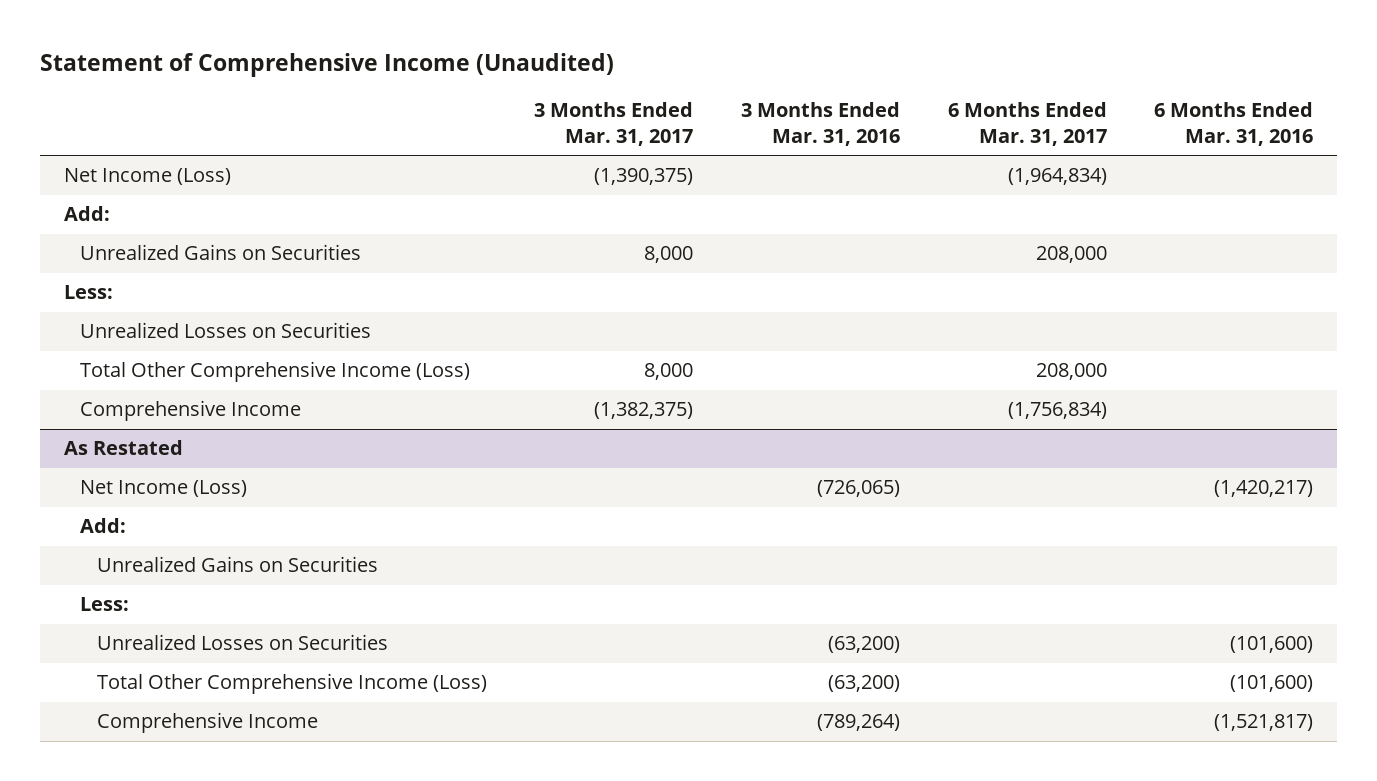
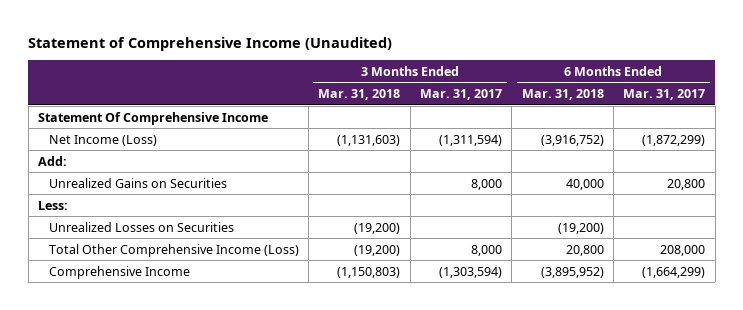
- | 3 Months Ended Mar. 31, 2017 | 3 Months Ended Mar. 31, 2016 | 6 Months Ended Mar. 31, 2017 | 6 Months Ended Mar. 31, 2016
+ | 3 Months Ended Mar. 31, 2018 | 3 Months Ended Mar. 31, 2017 | 6 Months Ended Mar. 31, 2018 | 6 Months Ended Mar. 31, 2017
- Net Income (Loss) | (1,390,375) | | (1,964,834) |
+ Statement Of Comprehensive Income
+ Net Income (Loss) | (1,131,603) | (1,311,594) | (3,916,752) | (1,872,299)
- Unrealized Gains on Securities | 8,000 | | 208,000 |
+ Unrealized Gains on Securities | | 8,000 | 40,000 | 20,800
- Comprehensive Income | (1,382,375) | | (1,756,834) |
- As Restated
- Net Income (Loss) | | (726,065) | | (1,420,217)
- Add:
- Unrealized Gains on Securities
- Less:
- Unrealized Losses on Securities | | (63,200) | | (101,600)
- Total Other Comprehensive Income (Loss) | | (63,200) | | (101,600)
- Comprehensive Income | | (789,264) | | (1,521,817)
+ Comprehensive Income | (1,150,803) | (1,303,594) | (3,895,952) | (1,664,299)

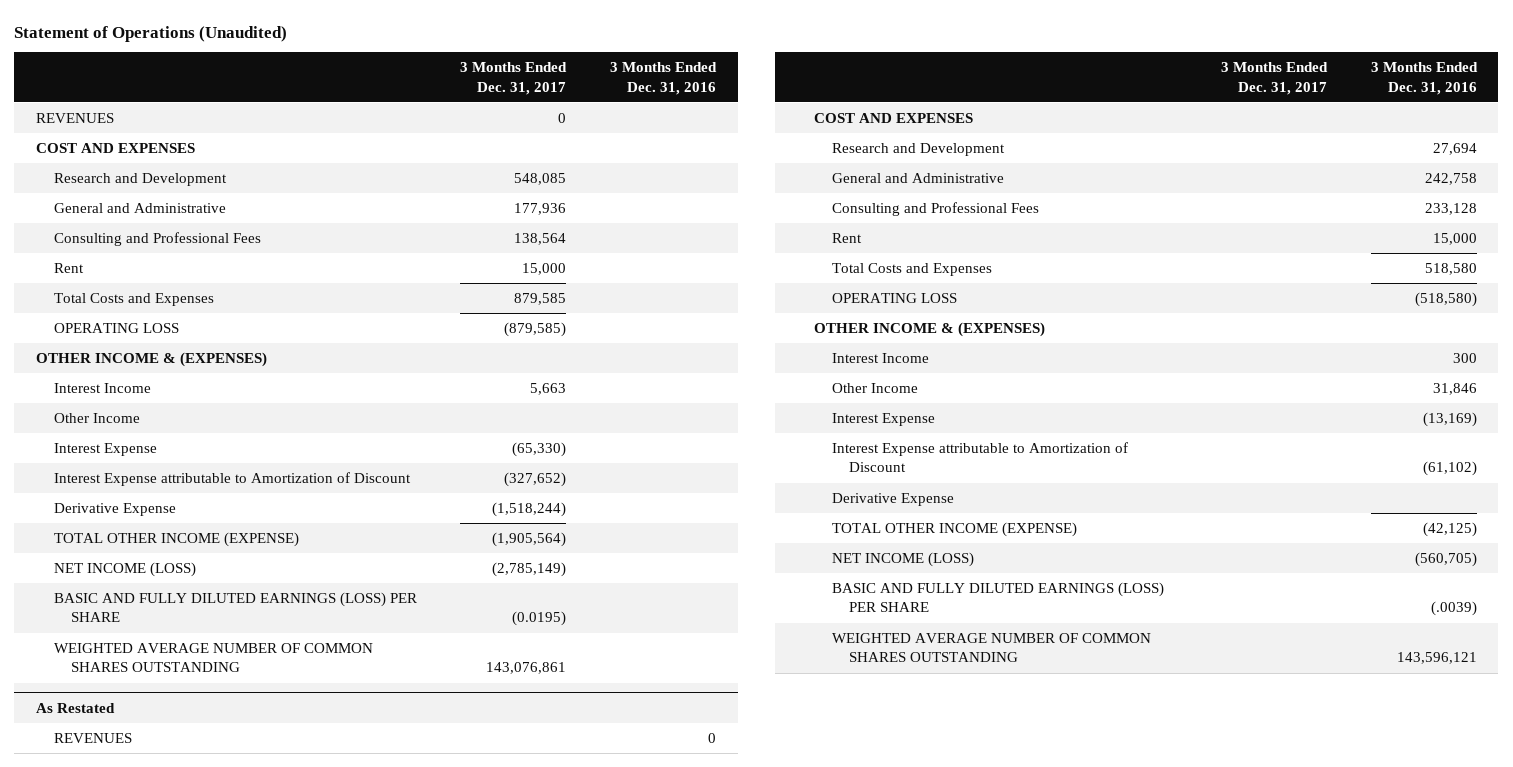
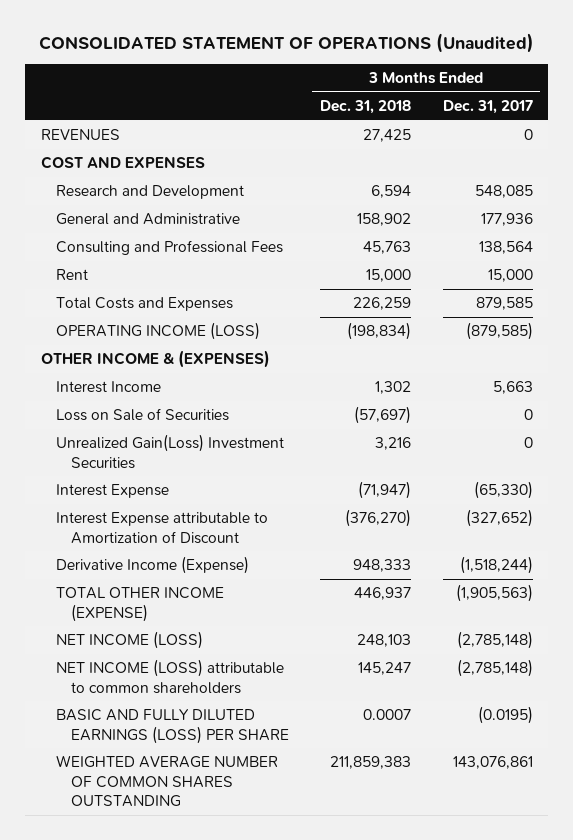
- Statement of Operations (Unaudited)
+ CONSOLIDATED STATEMENT OF OPERATIONS (Unaudited)
- | 3 Months Ended Dec. 31, 2017 | 3 Months Ended Dec. 31, 2016
+ | 3 Months Ended Dec. 31, 2018 | 3 Months Ended Dec. 31, 2017
- OPERATING LOSS | (879,585) |
+ OPERATING INCOME (LOSS) | (198,834) | (879,585)
- Other Income
+ Loss on Sale of Securities | (57,697) | 0
+ Unrealized Gain(Loss) Investment Securities | 3,216 | 0
- Derivative Expense | (1,518,244) |
- TOTAL OTHER INCOME (EXPENSE) | (1,905,564) |
- NET INCOME (LOSS) | (2,785,149) |
+ Derivative Income (Expense) | 948,333 | (1,518,244)
+ TOTAL OTHER INCOME (EXPENSE) | 446,937 | (1,905,563)
+ NET INCOME (LOSS) | 248,103 | (2,785,148)
+ NET INCOME (LOSS) attributable to common shareholders | 145,247 | (2,785,148)
- As Restated
- REVENUES | | 0
- COST AND EXPENSES
- Research and Development | | 27,694
- General and Administrative | | 242,758
- Consulting and Professional Fees | | 233,128
- Rent | | 15,000
- Total Costs and Expenses | | 518,580
- OPERATING LOSS | | (518,580)
- OTHER INCOME & (EXPENSES)
- Interest Income | | 300
- Other Income | | 31,846
- Interest Expense | | (13,169)
- Interest Expense attributable to Amortization of Discount | | (61,102)
- Derivative Expense
- TOTAL OTHER INCOME (EXPENSE) | | (42,125)
- NET INCOME (LOSS) | | (560,705)
- BASIC AND FULLY DILUTED EARNINGS (LOSS) PER SHARE | | (.0039)
- WEIGHTED AVERAGE NUMBER OF COMMON SHARES OUTSTANDING | | 143,596,121

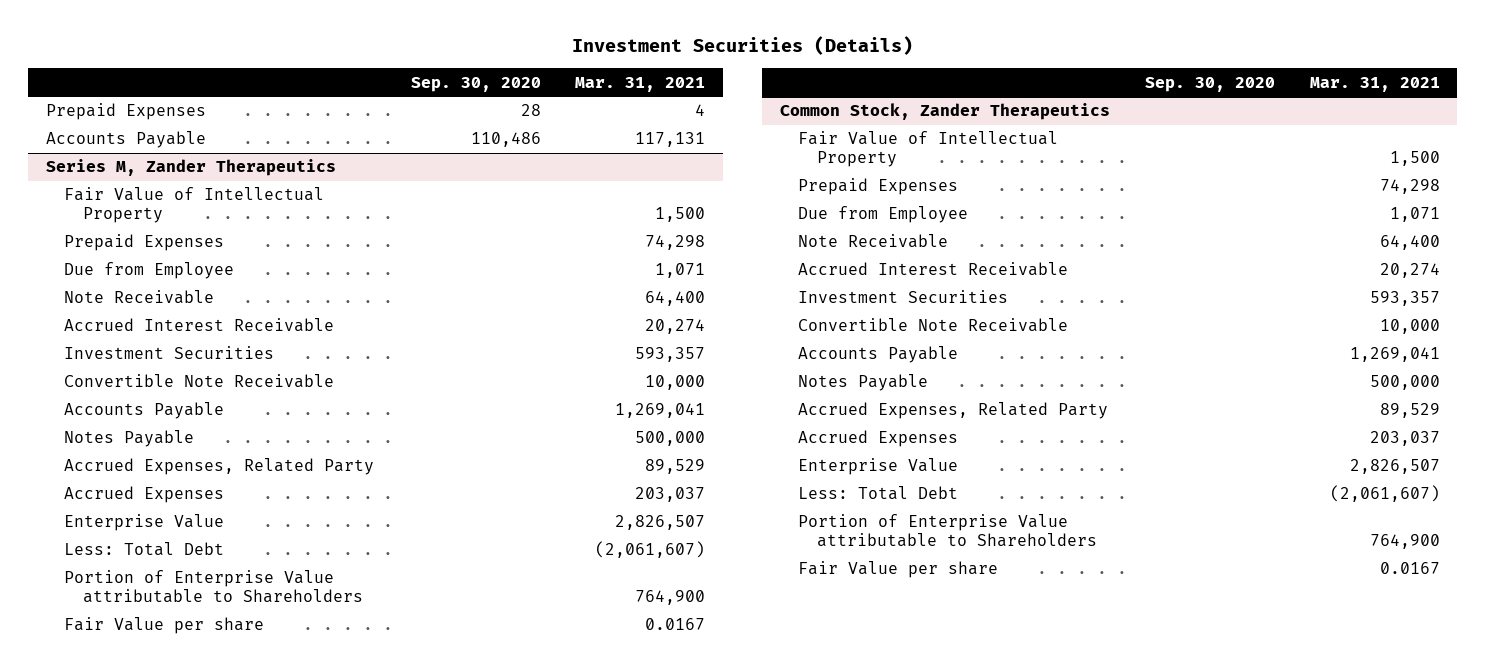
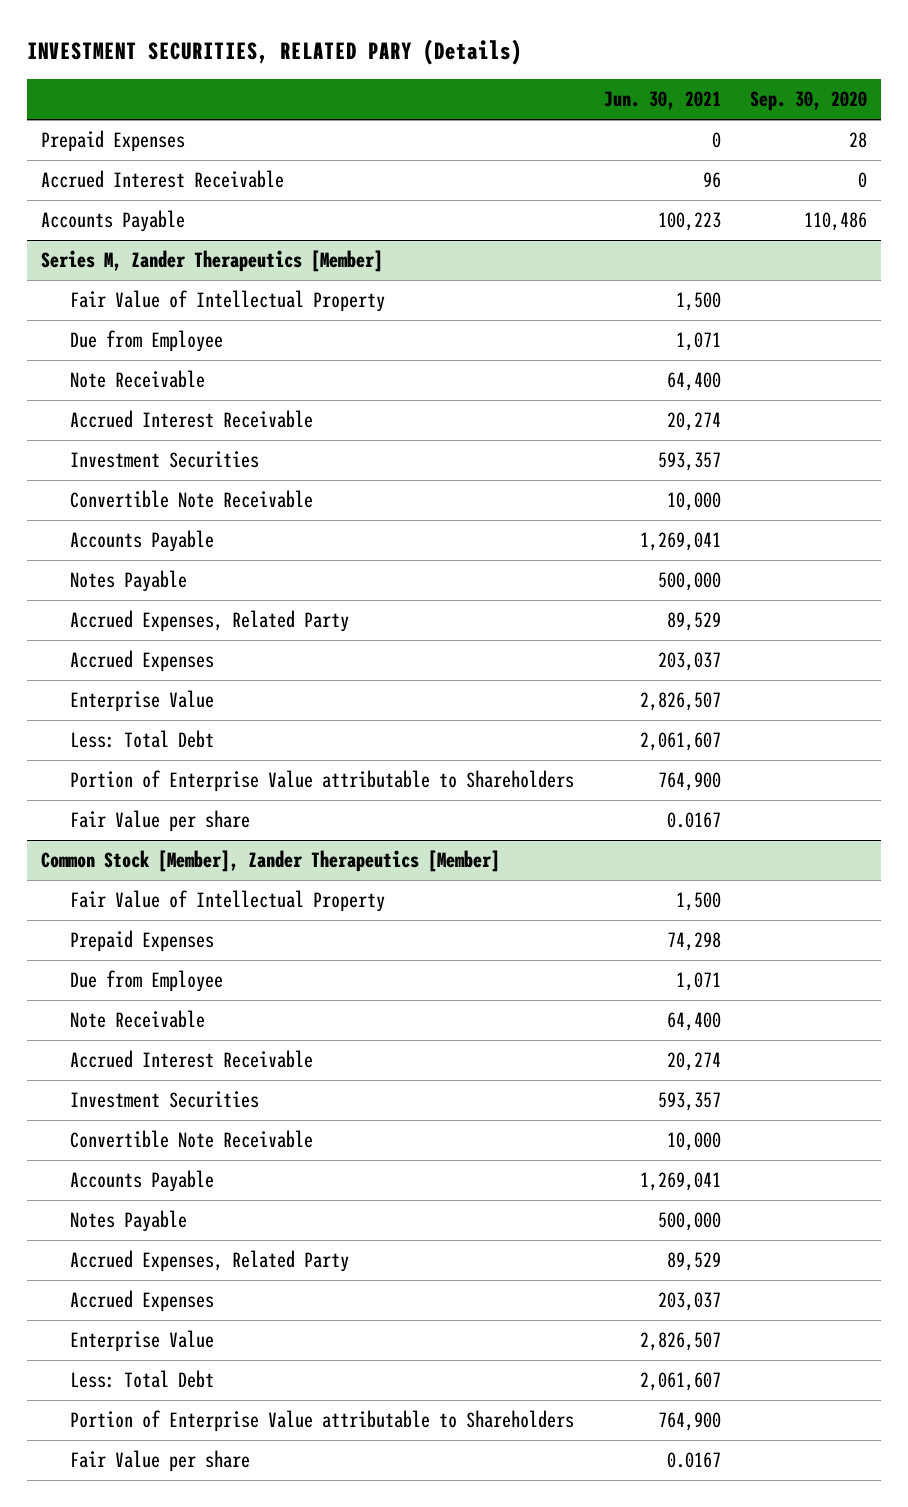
- Investment Securities (Details)
+ INVESTMENT SECURITIES, RELATED PARY (Details)
- | Sep. 30, 2020 | Mar. 31, 2021
+ | Jun. 30, 2021 | Sep. 30, 2020
+ Accrued Interest Receivable | 96 | 0
- Series M, Zander Therapeutics
+ Series M, Zander Therapeutics [Member]
- Prepaid Expenses | | 74,298
- Common Stock, Zander Therapeutics
+ Common Stock [Member], Zander Therapeutics [Member]

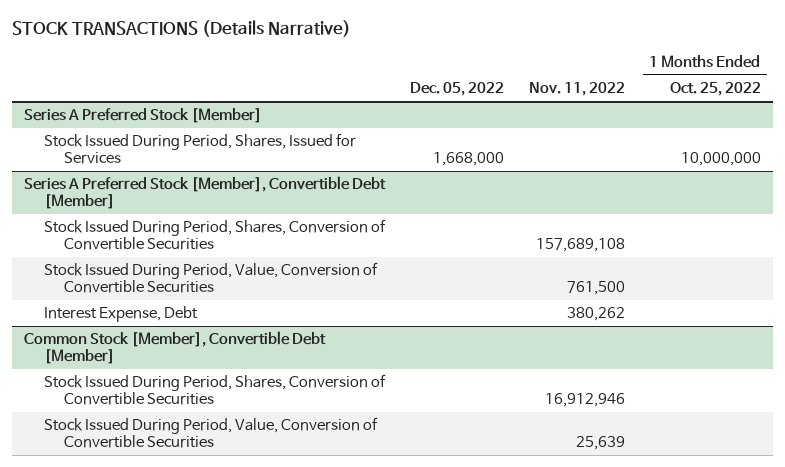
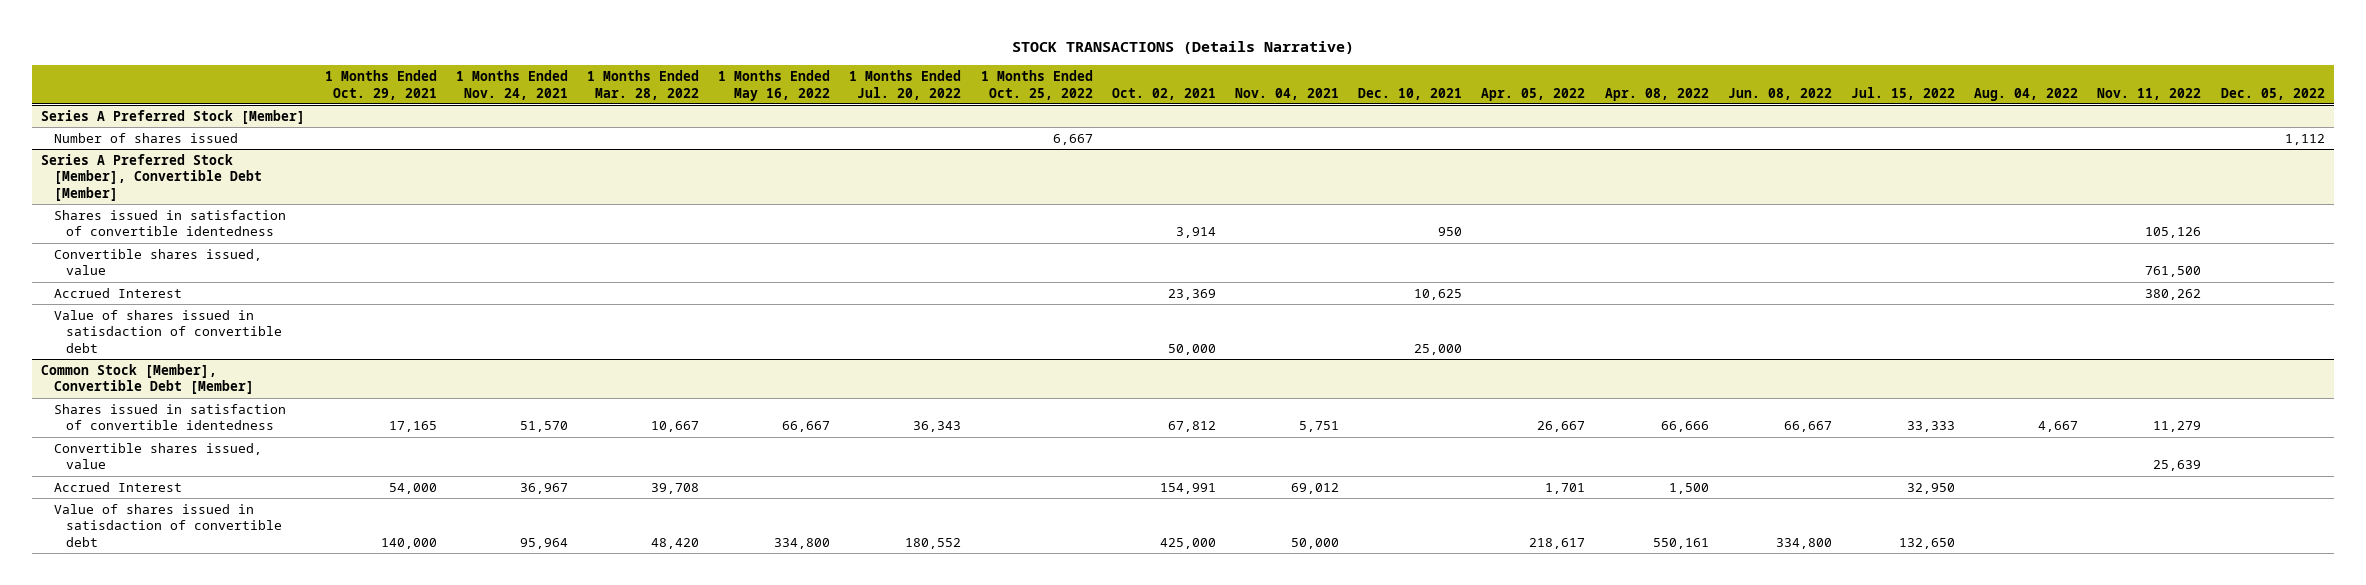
- | Dec. 05, 2022 | Nov. 11, 2022 | 1 Months Ended Oct. 25, 2022
+ | 1 Months Ended Oct. 29, 2021 | 1 Months Ended Nov. 24, 2021 | 1 Months Ended Mar. 28, 2022 | 1 Months Ended May 16, 2022 | 1 Months Ended Jul. 20, 2022 | 1 Months Ended Oct. 25, 2022 | Oct. 02, 2021 | Nov. 04, 2021 | Dec. 10, 2021 | Apr. 05, 2022 | Apr. 08, 2022 | Jun. 08, 2022 | Jul. 15, 2022 | Aug. 04, 2022 | Nov. 11, 2022 | Dec. 05, 2022
@ Series A Preferred Stock [Member]
- Stock Issued During Period, Shares, Issued for Services | 1,668,000 | | 10,000,000
+ Number of shares issued | | | | | | 6,667 | | | | | | | | | | 1,112
@ Series A Preferred Stock [Member], Convertible Debt [Member]
- Stock Issued During Period, Shares, Conversion of Convertible Securities | | 157,689,108 |
- Stock Issued During Period, Value, Conversion of Convertible Securities | | 761,500 |
- Interest Expense, Debt | | 380,262 |
+ Shares issued in satisfaction of convertible identedness | | | | | | | 3,914 | | 950 | | | | | | 105,126 |
+ Convertible shares issued, value | | | | | | | | | | | | | | | 761,500 |
+ Accrued Interest | | | | | | | 23,369 | | 10,625 | | | | | | 380,262 |
+ Value of shares issued in satisdaction of convertible debt | | | | | | | 50,000 | | 25,000 | | | | | | |
@ Common Stock [Member], Convertible Debt [Member]
- Stock Issued During Period, Shares, Conversion of Convertible Securities | | 16,912,946 |
- Stock Issued During Period, Value, Conversion of Convertible Securities | | 25,639 |
+ Shares issued in satisfaction of convertible identedness | 17,165 | 51,570 | 10,667 | 66,667 | 36,343 | | 67,812 | 5,751 | | 26,667 | 66,666 | 66,667 | 33,333 | 4,667 | 11,279 |
+ Convertible shares issued, value | | | | | | | | | | | | | | | 25,639 |
+ Accrued Interest | 54,000 | 36,967 | 39,708 | | | | 154,991 | 69,012 | | 1,701 | 1,500 | | 32,950 | | |
+ Value of shares issued in satisdaction of convertible debt | 140,000 | 95,964 | 48,420 | 334,800 | 180,552 | | 425,000 | 50,000 | | 218,617 | 550,161 | 334,800 | 132,650 | | |

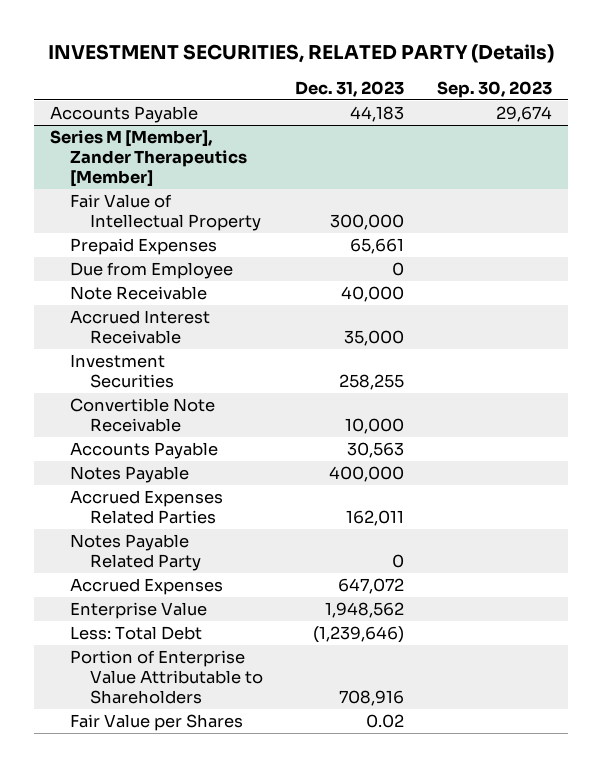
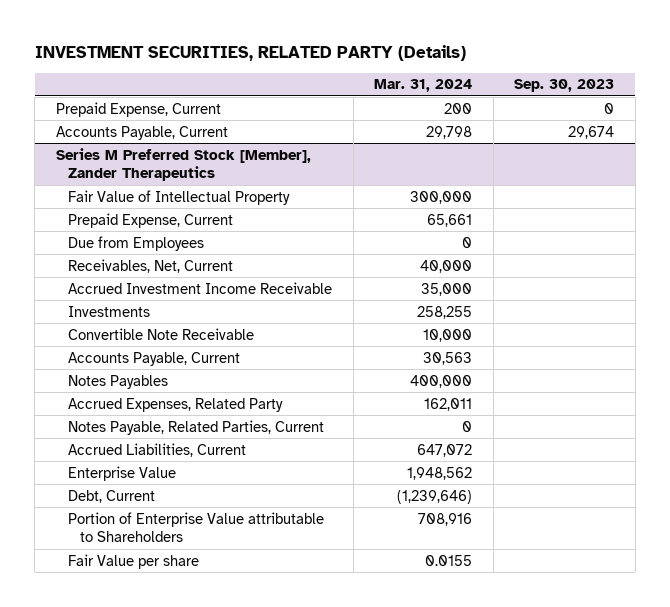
- | Dec. 31, 2023 | Sep. 30, 2023
+ | Mar. 31, 2024 | Sep. 30, 2023
- Accounts Payable | 44,183 | 29,674
- Series M [Member], Zander Therapeutics [Member]
+ Prepaid Expense, Current | 200 | 0
+ Accounts Payable, Current | 29,798 | 29,674
+ Series M Preferred Stock [Member], Zander Therapeutics
- Prepaid Expenses | 65,661 |
- Due from Employee | 0 |
- Note Receivable | 40,000 |
- Accrued Interest Receivable | 35,000 |
- Investment Securities | 258,255 |
+ Prepaid Expense, Current | 65,661 |
+ Due from Employees | 0 |
+ Receivables, Net, Current | 40,000 |
+ Accrued Investment Income Receivable | 35,000 |
+ Investments | 258,255 |
- Accounts Payable | 30,563 |
- Notes Payable | 400,000 |
- Accrued Expenses Related Parties | 162,011 |
- Notes Payable Related Party | 0 |
- Accrued Expenses | 647,072 |
+ Accounts Payable, Current | 30,563 |
+ Notes Payables | 400,000 |
+ Accrued Expenses, Related Party | 162,011 |
+ Notes Payable, Related Parties, Current | 0 |
+ Accrued Liabilities, Current | 647,072 |
- Less: Total Debt | (1,239,646) |
- Portion of Enterprise Value Attributable to Shareholders | 708,916 |
- Fair Value per Shares | 0.02 |
+ Debt, Current | (1,239,646) |
+ Portion of Enterprise Value attributable to Shareholders | 708,916 |
+ Fair Value per share | 0.0155 |

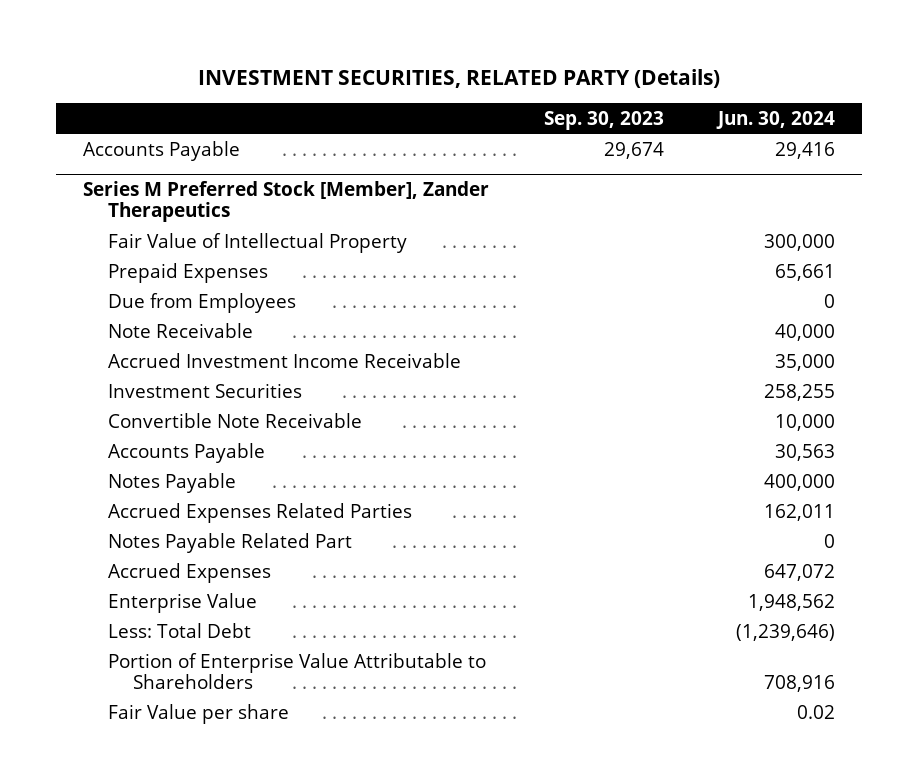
- | Mar. 31, 2024 | Sep. 30, 2023
+ | Sep. 30, 2023 | Jun. 30, 2024
- Prepaid Expense, Current | 200 | 0
- Accounts Payable, Current | 29,798 | 29,674
+ Accounts Payable | 29,674 | 29,416
@ Series M Preferred Stock [Member], Zander Therapeutics
- Prepaid Expense, Current | 65,661 |
+ Prepaid Expenses | | 65,661
- Receivables, Net, Current | 40,000 |
+ Note Receivable | | 40,000
- Investments | 258,255 |
+ Investment Securities | | 258,255
- Accounts Payable, Current | 30,563 |
- Notes Payables | 400,000 |
- Accrued Expenses, Related Party | 162,011 |
- Notes Payable, Related Parties, Current | 0 |
- Accrued Liabilities, Current | 647,072 |
+ Accounts Payable | | 30,563
+ Notes Payable | | 400,000
+ Accrued Expenses Related Parties | | 162,011
+ Notes Payable Related Part | | 0
+ Accrued Expenses | | 647,072
- Debt, Current | (1,239,646) |
- Portion of Enterprise Value attributable to Shareholders | 708,916 |
+ Less: Total Debt | | (1,239,646)
+ Portion of Enterprise Value Attributable to Shareholders | | 708,916

